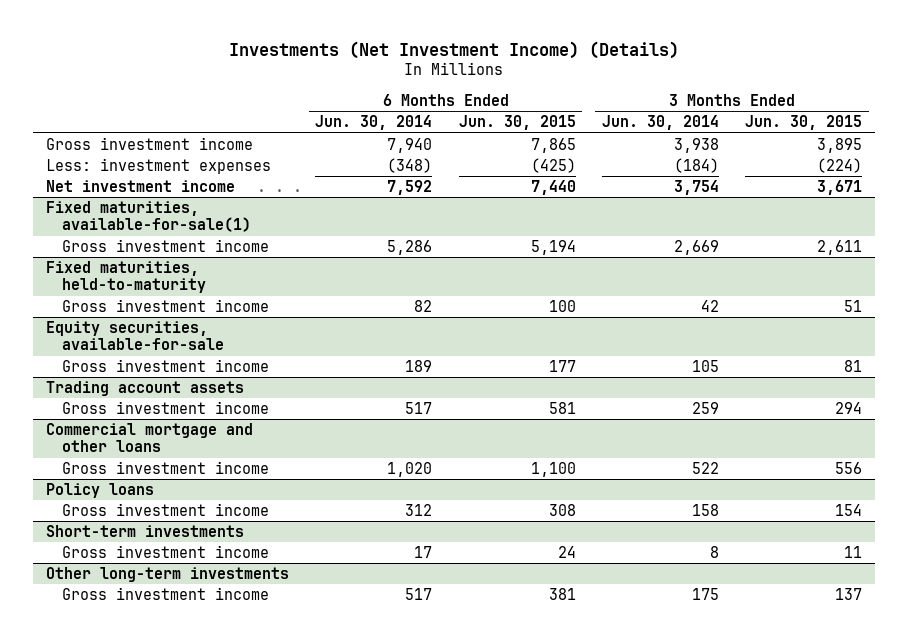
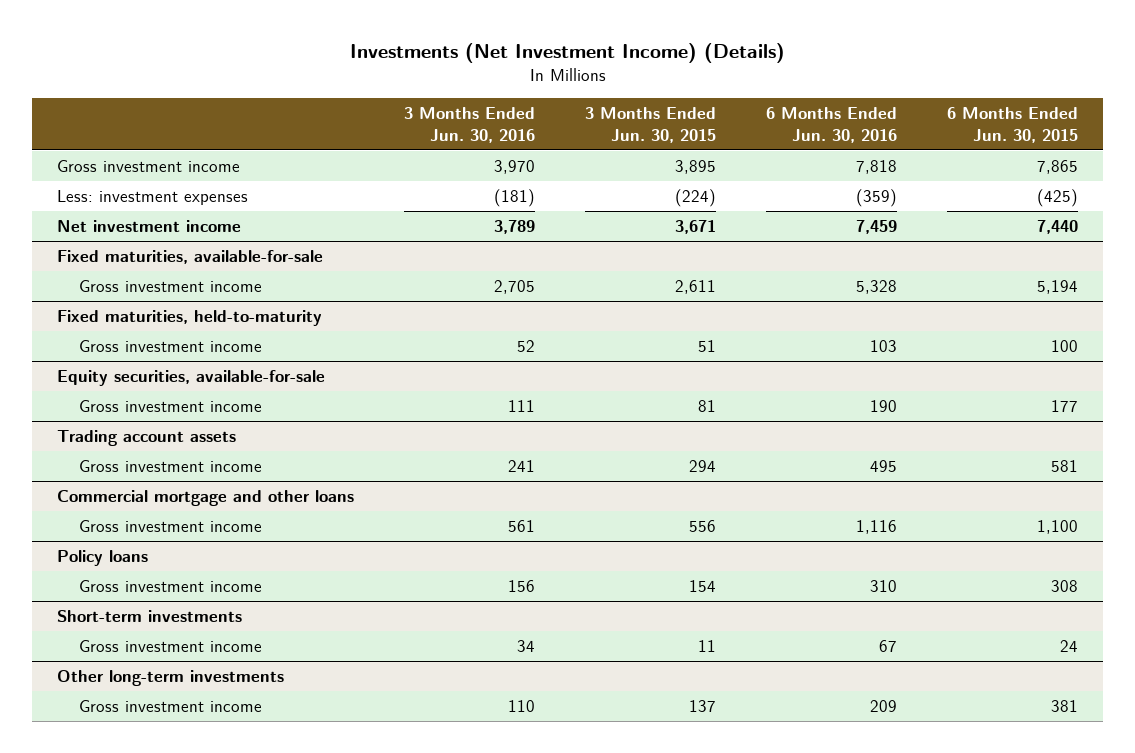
- | 6 Months Ended Jun. 30, 2014 | 6 Months Ended Jun. 30, 2015 | 3 Months Ended Jun. 30, 2014 | 3 Months Ended Jun. 30, 2015
+ | 3 Months Ended Jun. 30, 2016 | 3 Months Ended Jun. 30, 2015 | 6 Months Ended Jun. 30, 2016 | 6 Months Ended Jun. 30, 2015
- Fixed maturities, available-for-sale(1)
+ Fixed maturities, available-for-sale

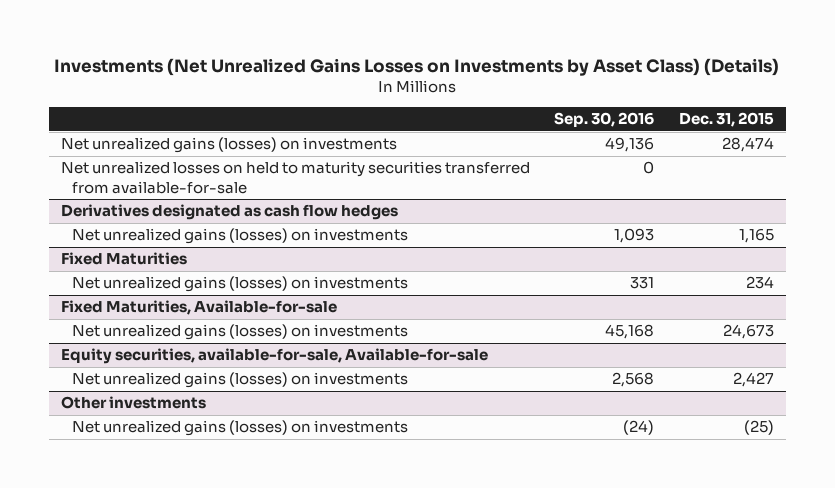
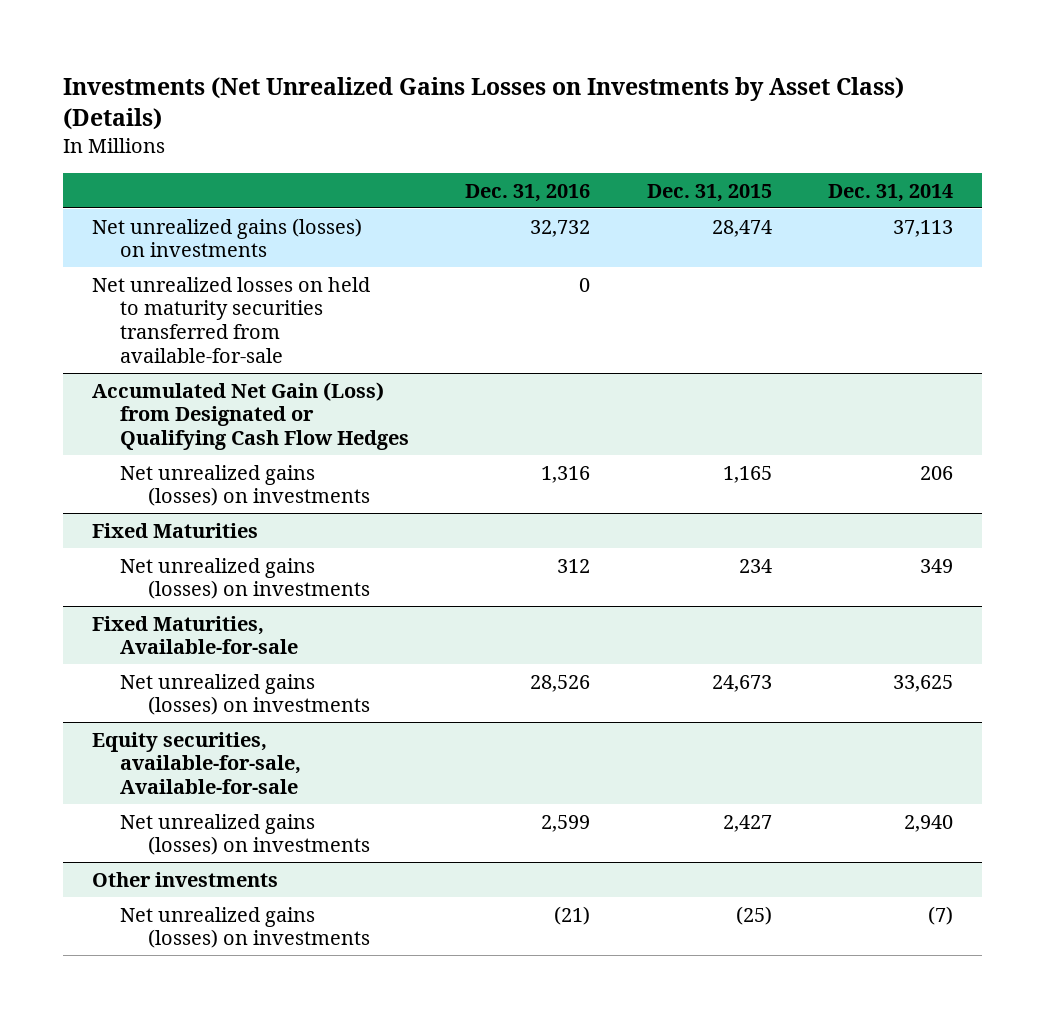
- | Sep. 30, 2016 | Dec. 31, 2015
+ | Dec. 31, 2016 | Dec. 31, 2015 | Dec. 31, 2014
- Derivatives designated as cash flow hedges
+ Accumulated Net Gain (Loss) from Designated or Qualifying Cash Flow Hedges

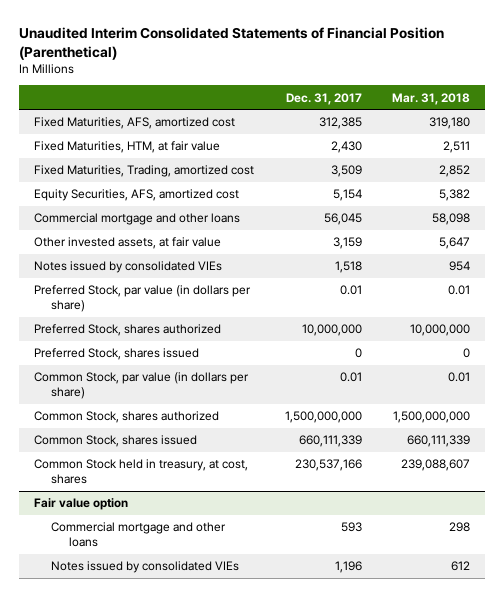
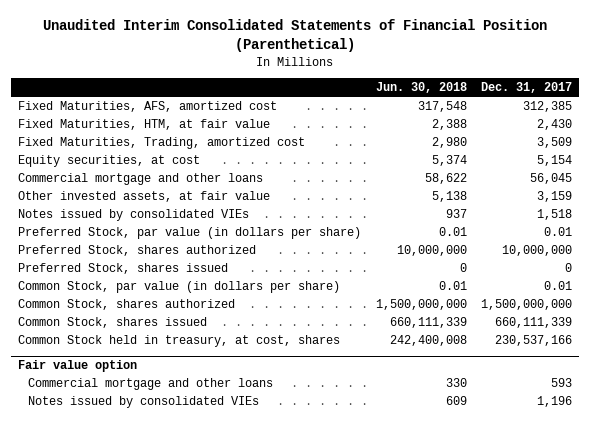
- | Dec. 31, 2017 | Mar. 31, 2018
+ | Jun. 30, 2018 | Dec. 31, 2017
- Equity Securities, AFS, amortized cost | 5,154 | 5,382
+ Equity securities, at cost | 5,374 | 5,154

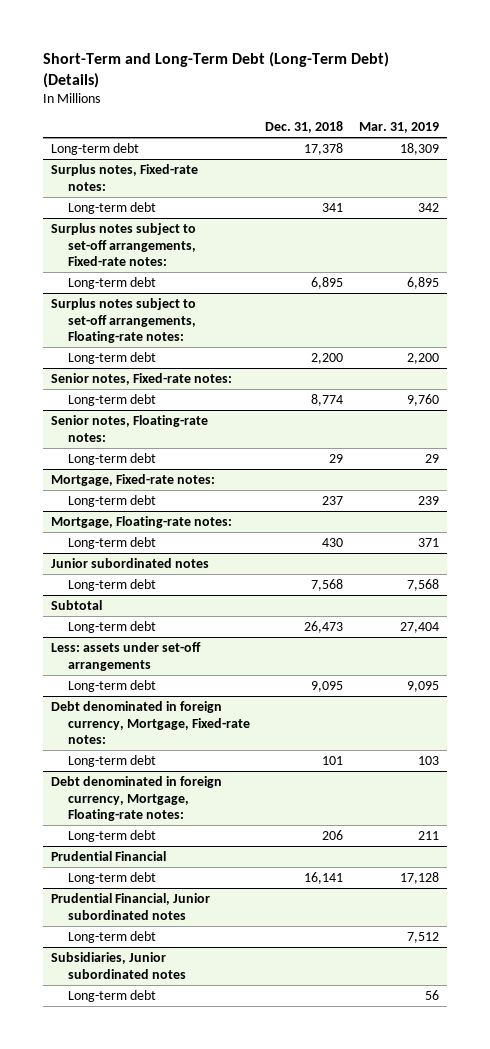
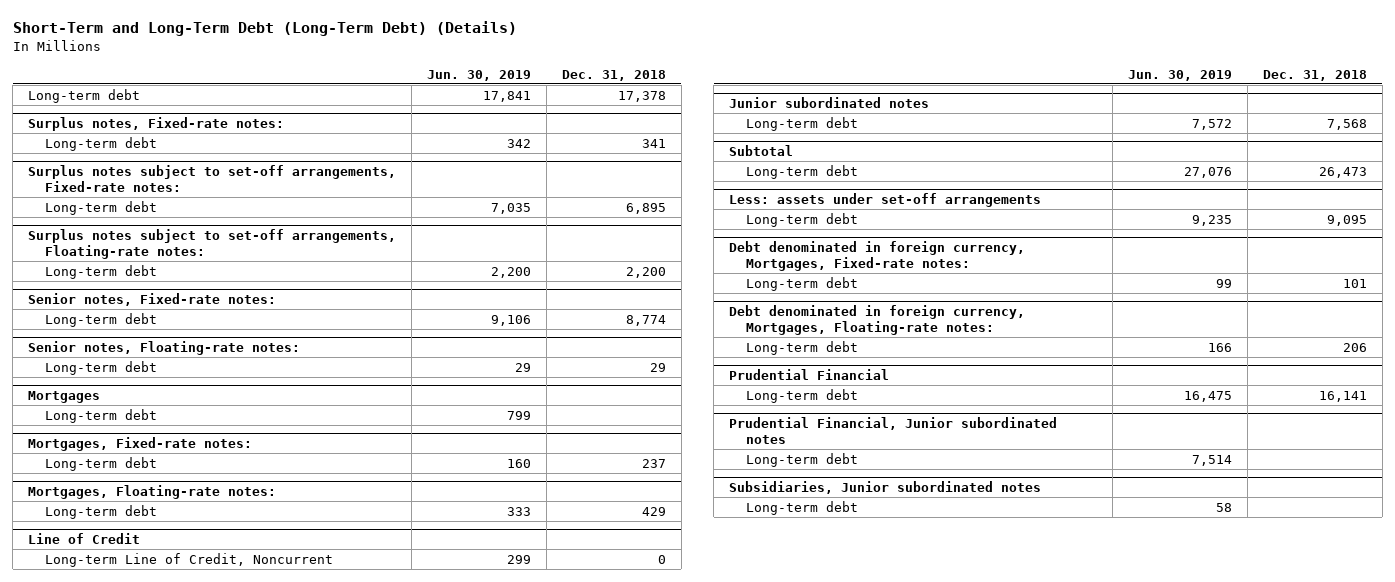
- | Dec. 31, 2018 | Mar. 31, 2019
+ | Jun. 30, 2019 | Dec. 31, 2018
- Mortgage, Fixed-rate notes:
+ Mortgages
+ Long-term debt | 799 |
+ Mortgages, Fixed-rate notes:
- Mortgage, Floating-rate notes:
- Long-term debt | 430 | 371
+ Mortgages, Floating-rate notes:
+ Long-term debt | 333 | 429
+ Line of Credit
+ Long-term Line of Credit, Noncurrent | 299 | 0
- Debt denominated in foreign currency, Mortgage, Fixed-rate notes:
+ Debt denominated in foreign currency, Mortgages, Fixed-rate notes:
- Debt denominated in foreign currency, Mortgage, Floating-rate notes:
+ Debt denominated in foreign currency, Mortgages, Floating-rate notes:

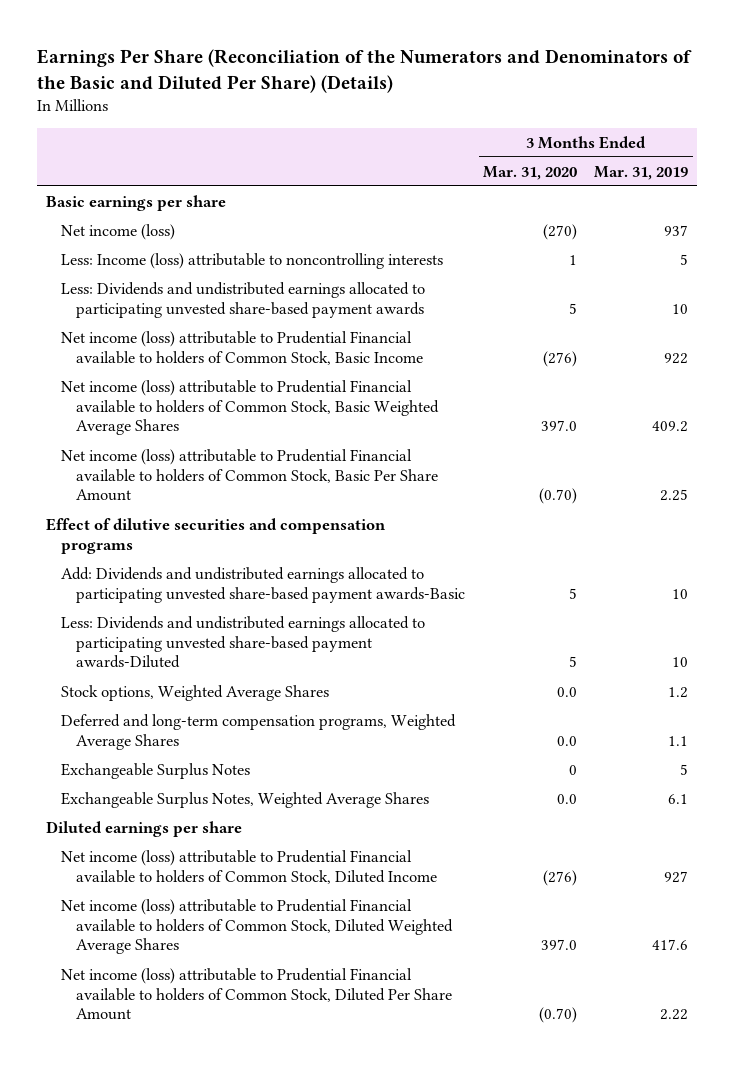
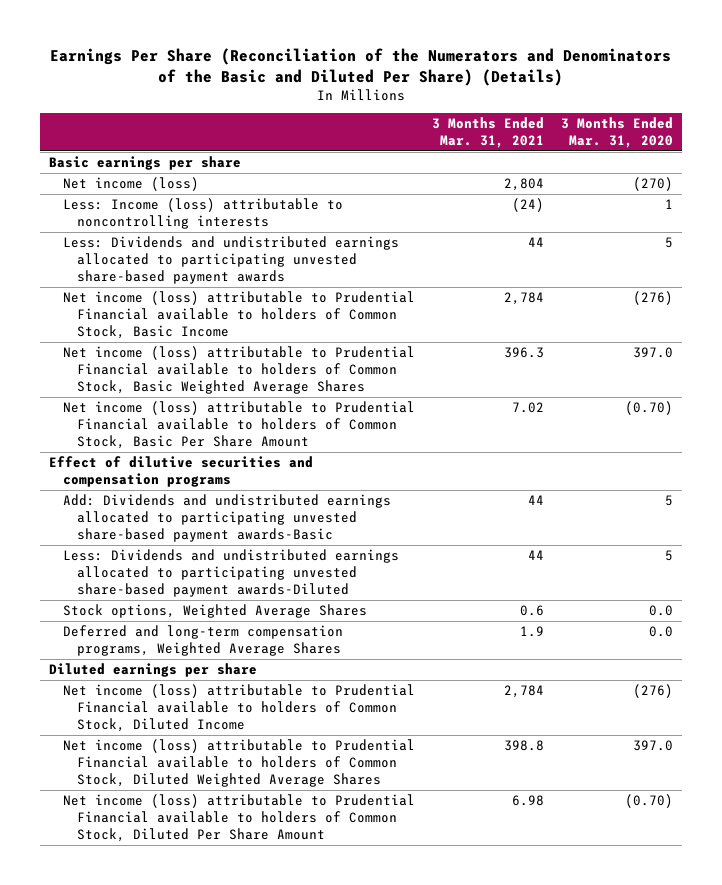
- | 3 Months Ended Mar. 31, 2020 | 3 Months Ended Mar. 31, 2019
+ | 3 Months Ended Mar. 31, 2021 | 3 Months Ended Mar. 31, 2020
- Exchangeable Surplus Notes | 0 | 5
- Exchangeable Surplus Notes, Weighted Average Shares | 0.0 | 6.1

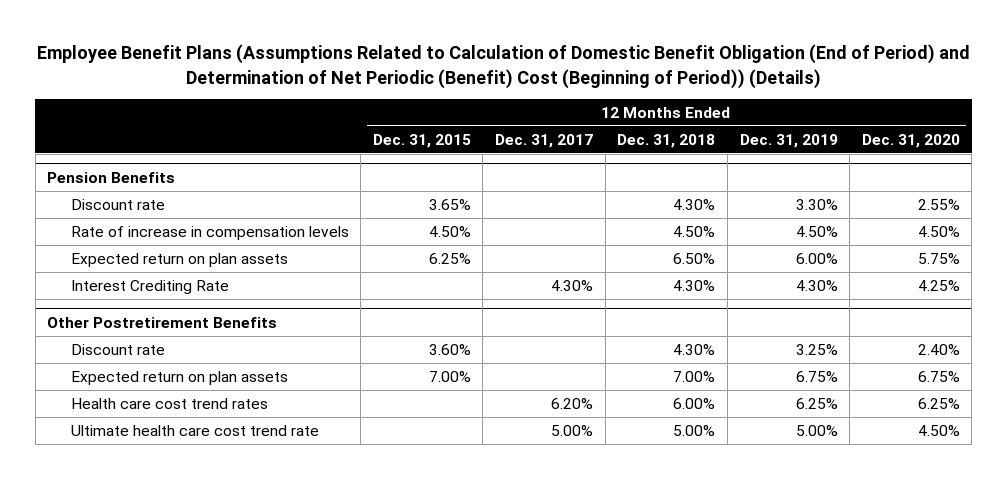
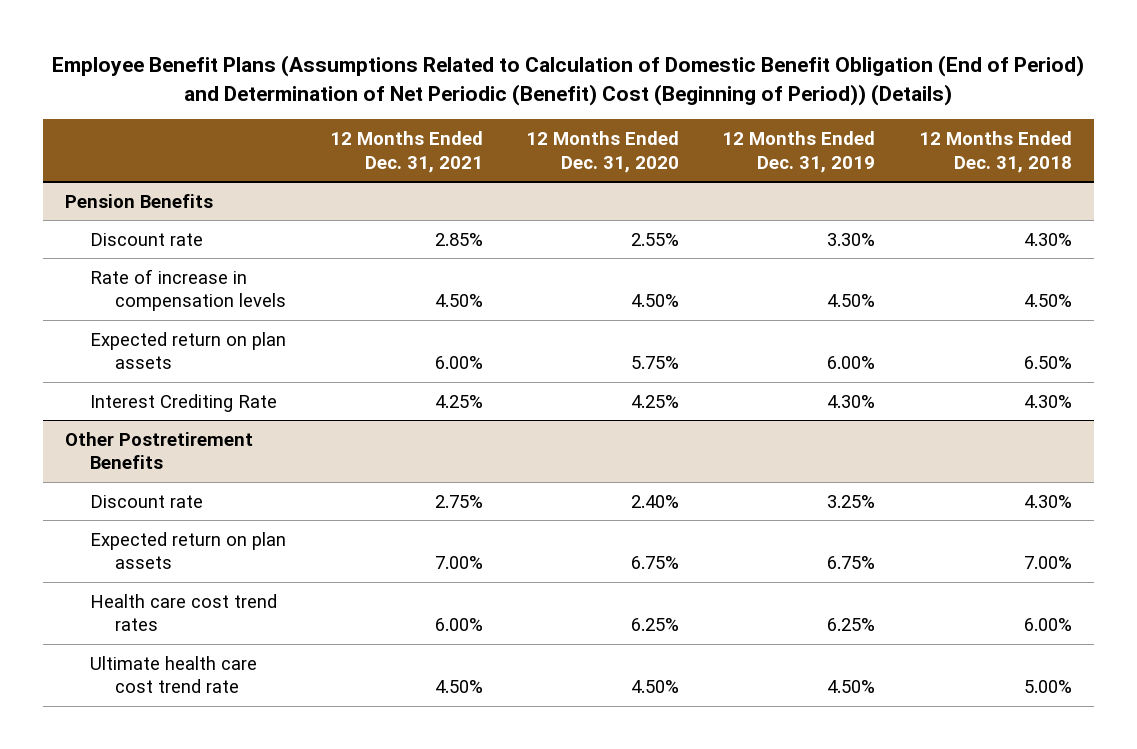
- | 12 Months Ended Dec. 31, 2015 | 12 Months Ended Dec. 31, 2017 | 12 Months Ended Dec. 31, 2018 | 12 Months Ended Dec. 31, 2019 | 12 Months Ended Dec. 31, 2020
+ | 12 Months Ended Dec. 31, 2021 | 12 Months Ended Dec. 31, 2020 | 12 Months Ended Dec. 31, 2019 | 12 Months Ended Dec. 31, 2018
@ Other Postretirement Benefits
- Ultimate health care cost trend rate | | 5.00% | 5.00% | 5.00% | 4.50%
+ Ultimate health care cost trend rate | 4.50% | 4.50% | 4.50% | 5.00%

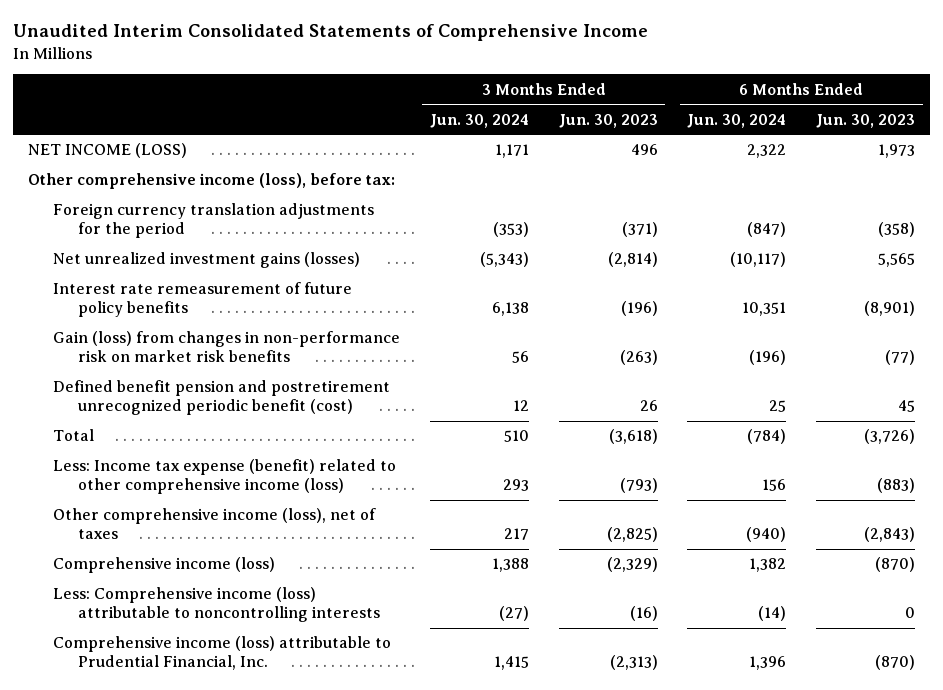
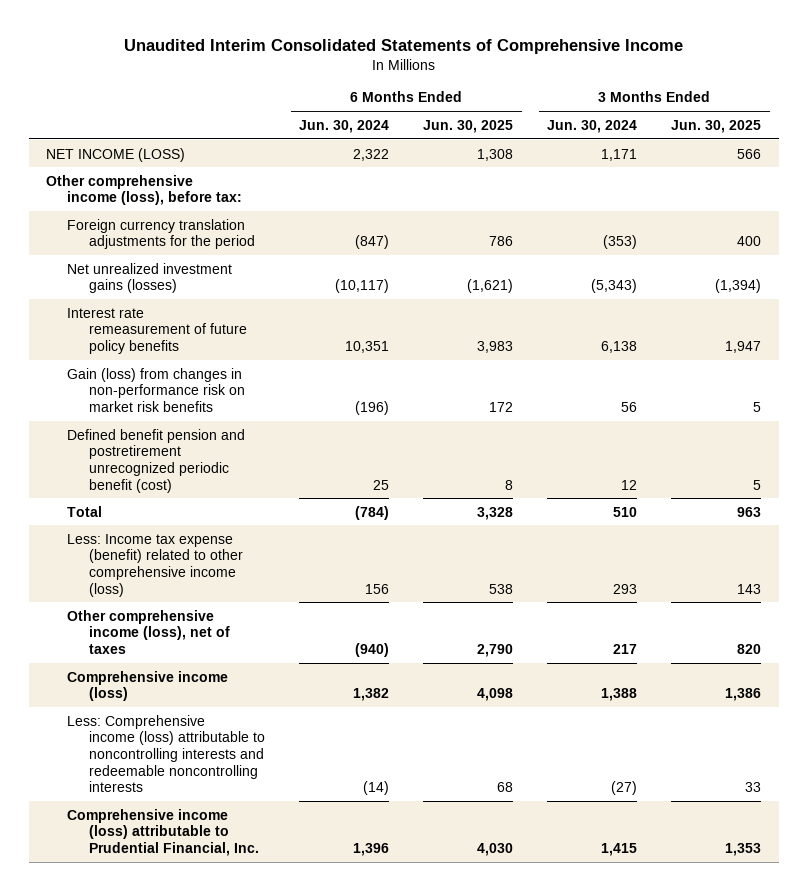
- | 3 Months Ended Jun. 30, 2024 | 3 Months Ended Jun. 30, 2023 | 6 Months Ended Jun. 30, 2024 | 6 Months Ended Jun. 30, 2023
+ | 6 Months Ended Jun. 30, 2024 | 6 Months Ended Jun. 30, 2025 | 3 Months Ended Jun. 30, 2024 | 3 Months Ended Jun. 30, 2025
- Less: Comprehensive income (loss) attributable to noncontrolling interests | (27) | (16) | (14) | 0
+ Less: Comprehensive income (loss) attributable to noncontrolling interests and redeemable noncontrolling interests | (14) | 68 | (27) | 33

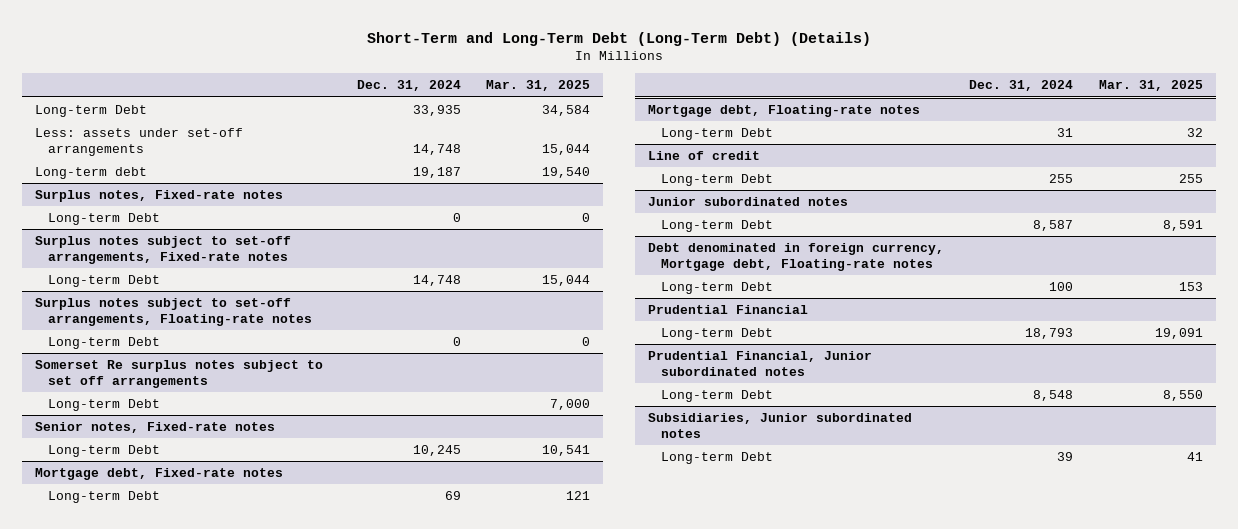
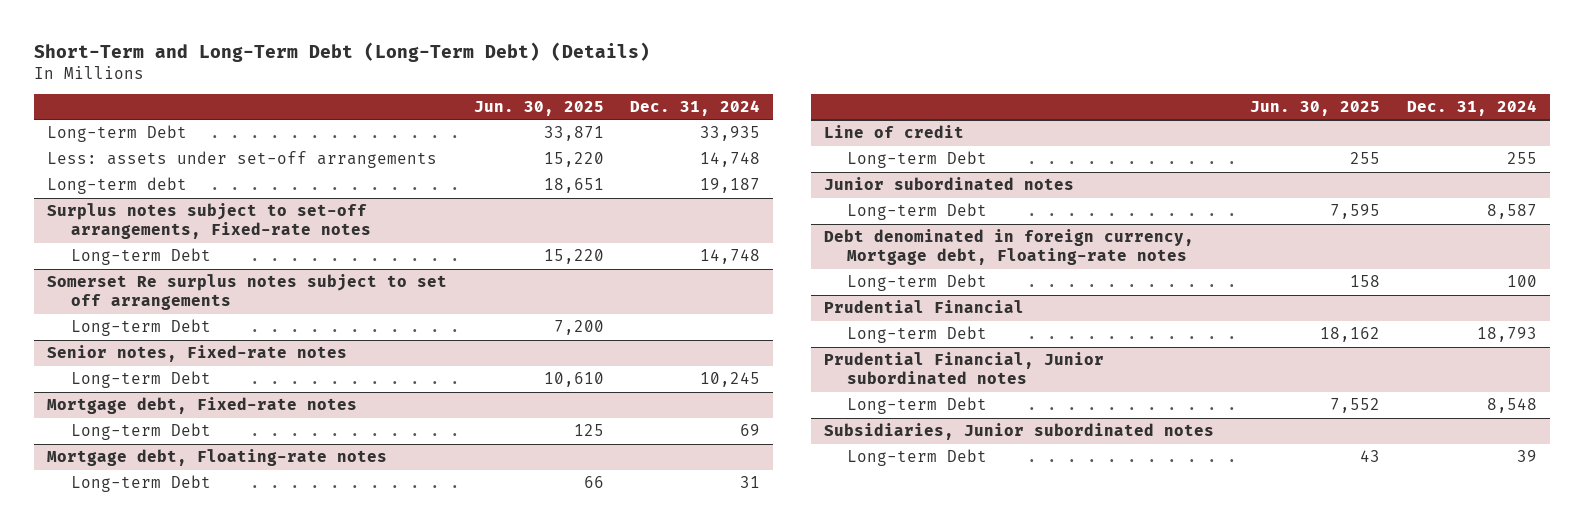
- | Dec. 31, 2024 | Mar. 31, 2025
+ | Jun. 30, 2025 | Dec. 31, 2024
- Surplus notes, Fixed-rate notes
- Long-term Debt | 0 | 0
- Surplus notes subject to set-off arrangements, Floating-rate notes
- Long-term Debt | 0 | 0

